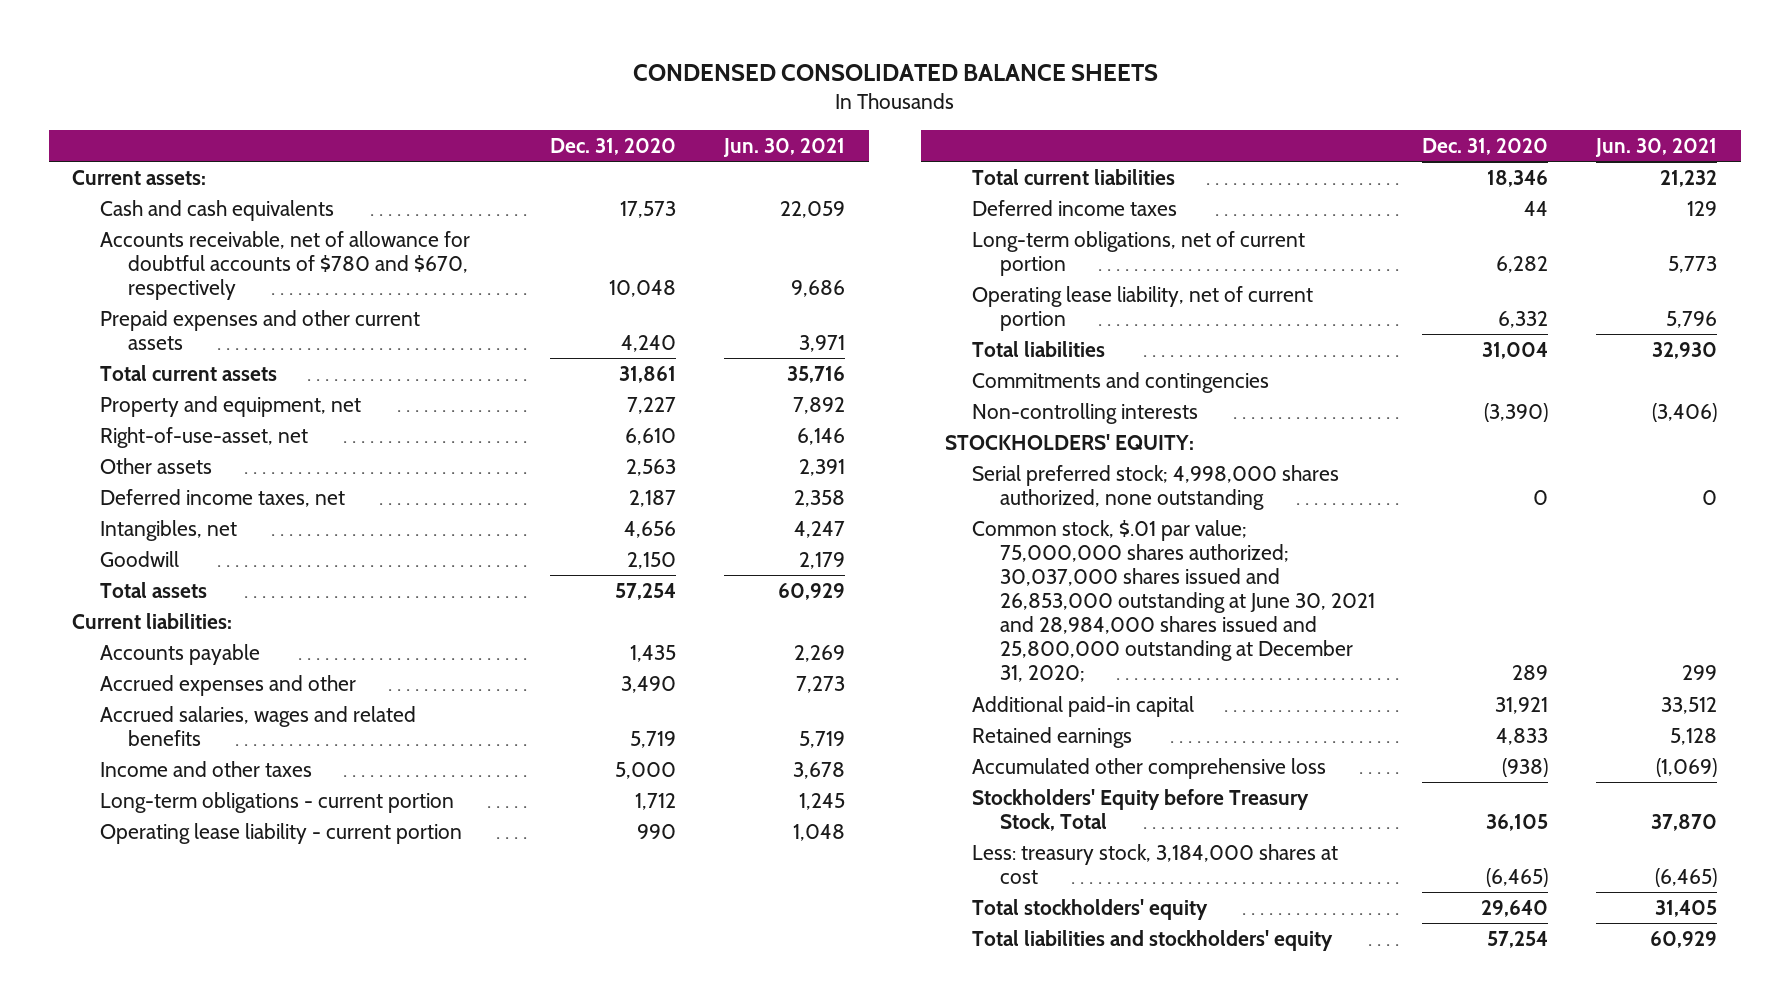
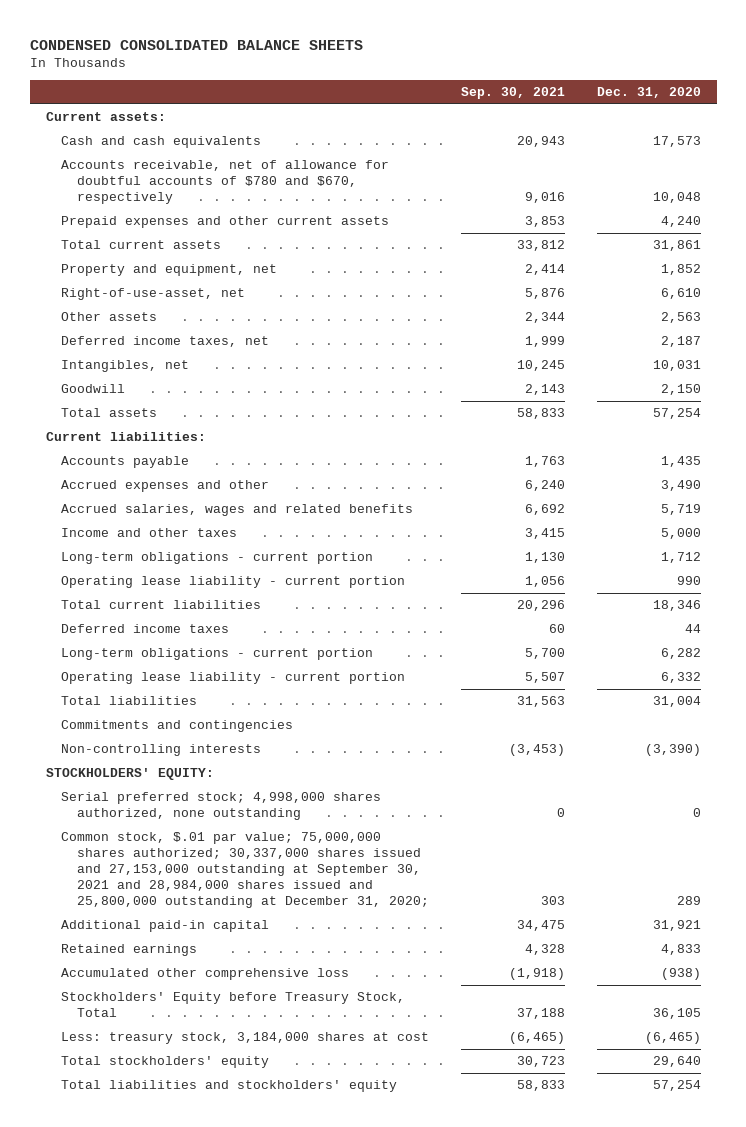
- | Dec. 31, 2020 | Jun. 30, 2021
+ | Sep. 30, 2021 | Dec. 31, 2020
- Property and equipment, net | 7,227 | 7,892
+ Property and equipment, net | 2,414 | 1,852
- Intangibles, net | 4,656 | 4,247
+ Intangibles, net | 10,245 | 10,031
- Long-term obligations, net of current portion | 6,282 | 5,773
- Operating lease liability, net of current portion | 6,332 | 5,796
+ Long-term obligations - current portion | 5,700 | 6,282
+ Operating lease liability - current portion | 5,507 | 6,332
- Common stock, $.01 par value; 75,000,000 shares authorized; 30,037,000 shares issued and 26,853,000 outstanding at June 30, 2021 and 28,984,000 shares issued and 25,800,000 outstanding at December 31, 2020; | 289 | 299
+ Common stock, $.01 par value; 75,000,000 shares authorized; 30,337,000 shares issued and 27,153,000 outstanding at September 30, 2021 and 28,984,000 shares issued and 25,800,000 outstanding at December 31, 2020; | 303 | 289

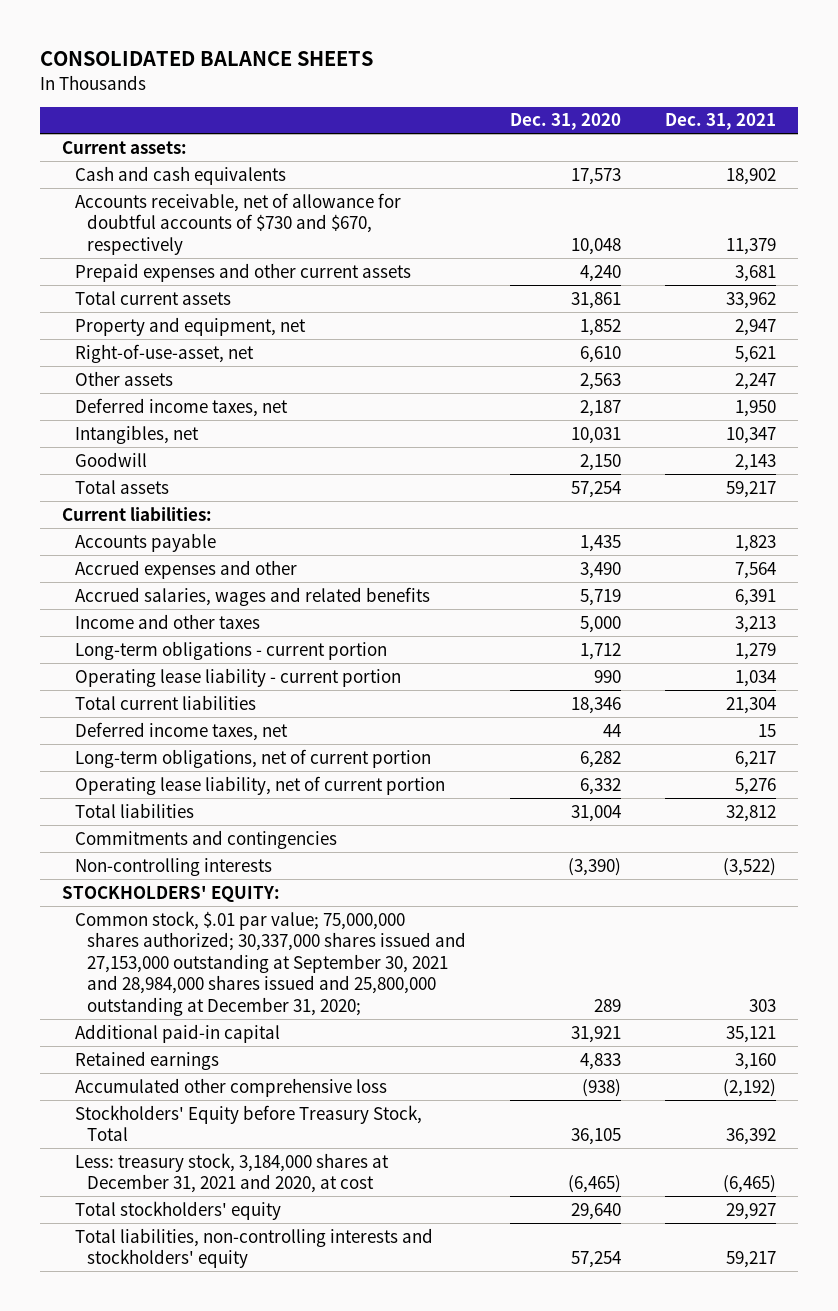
- CONDENSED CONSOLIDATED BALANCE SHEETS
+ CONSOLIDATED BALANCE SHEETS
- | Sep. 30, 2021 | Dec. 31, 2020
+ | Dec. 31, 2020 | Dec. 31, 2021
- Accounts receivable, net of allowance for doubtful accounts of $780 and $670, respectively | 9,016 | 10,048
+ Accounts receivable, net of allowance for doubtful accounts of $730 and $670, respectively | 10,048 | 11,379
- Deferred income taxes | 60 | 44
- Long-term obligations - current portion | 5,700 | 6,282
- Operating lease liability - current portion | 5,507 | 6,332
+ Deferred income taxes, net | 44 | 15
+ Long-term obligations, net of current portion | 6,282 | 6,217
+ Operating lease liability, net of current portion | 6,332 | 5,276
- Serial preferred stock; 4,998,000 shares authorized, none outstanding | 0 | 0
- Less: treasury stock, 3,184,000 shares at cost | (6,465) | (6,465)
+ Less: treasury stock, 3,184,000 shares at December 31, 2021 and 2020, at cost | (6,465) | (6,465)
- Total liabilities and stockholders' equity | 58,833 | 57,254
+ Total liabilities, non-controlling interests and stockholders' equity | 57,254 | 59,217

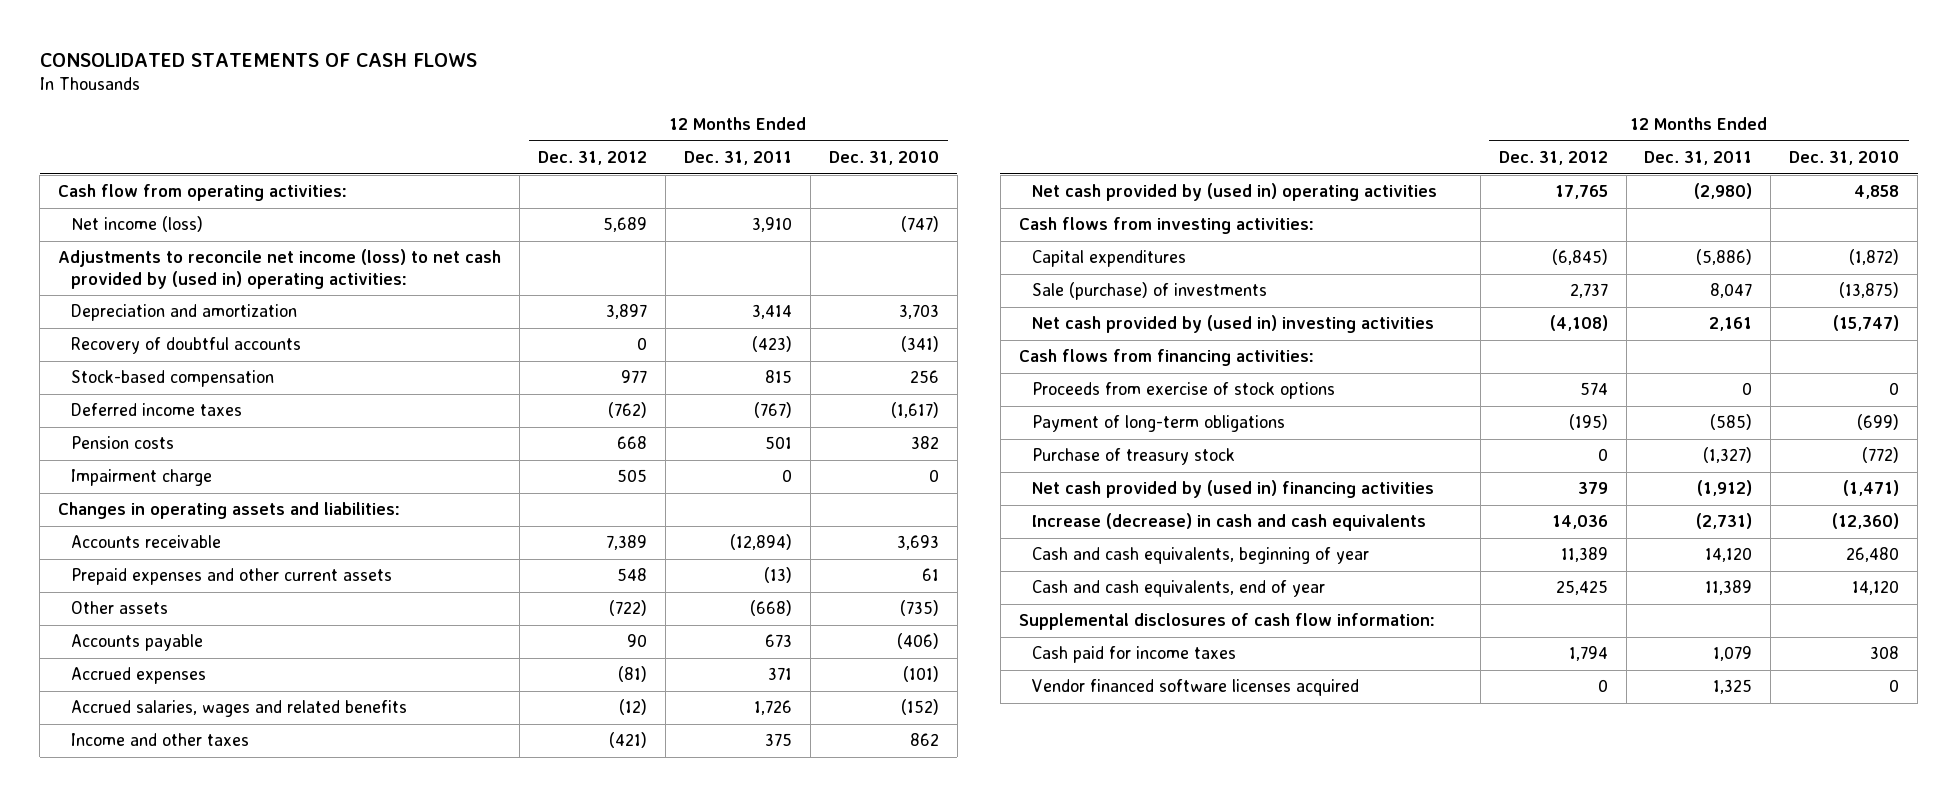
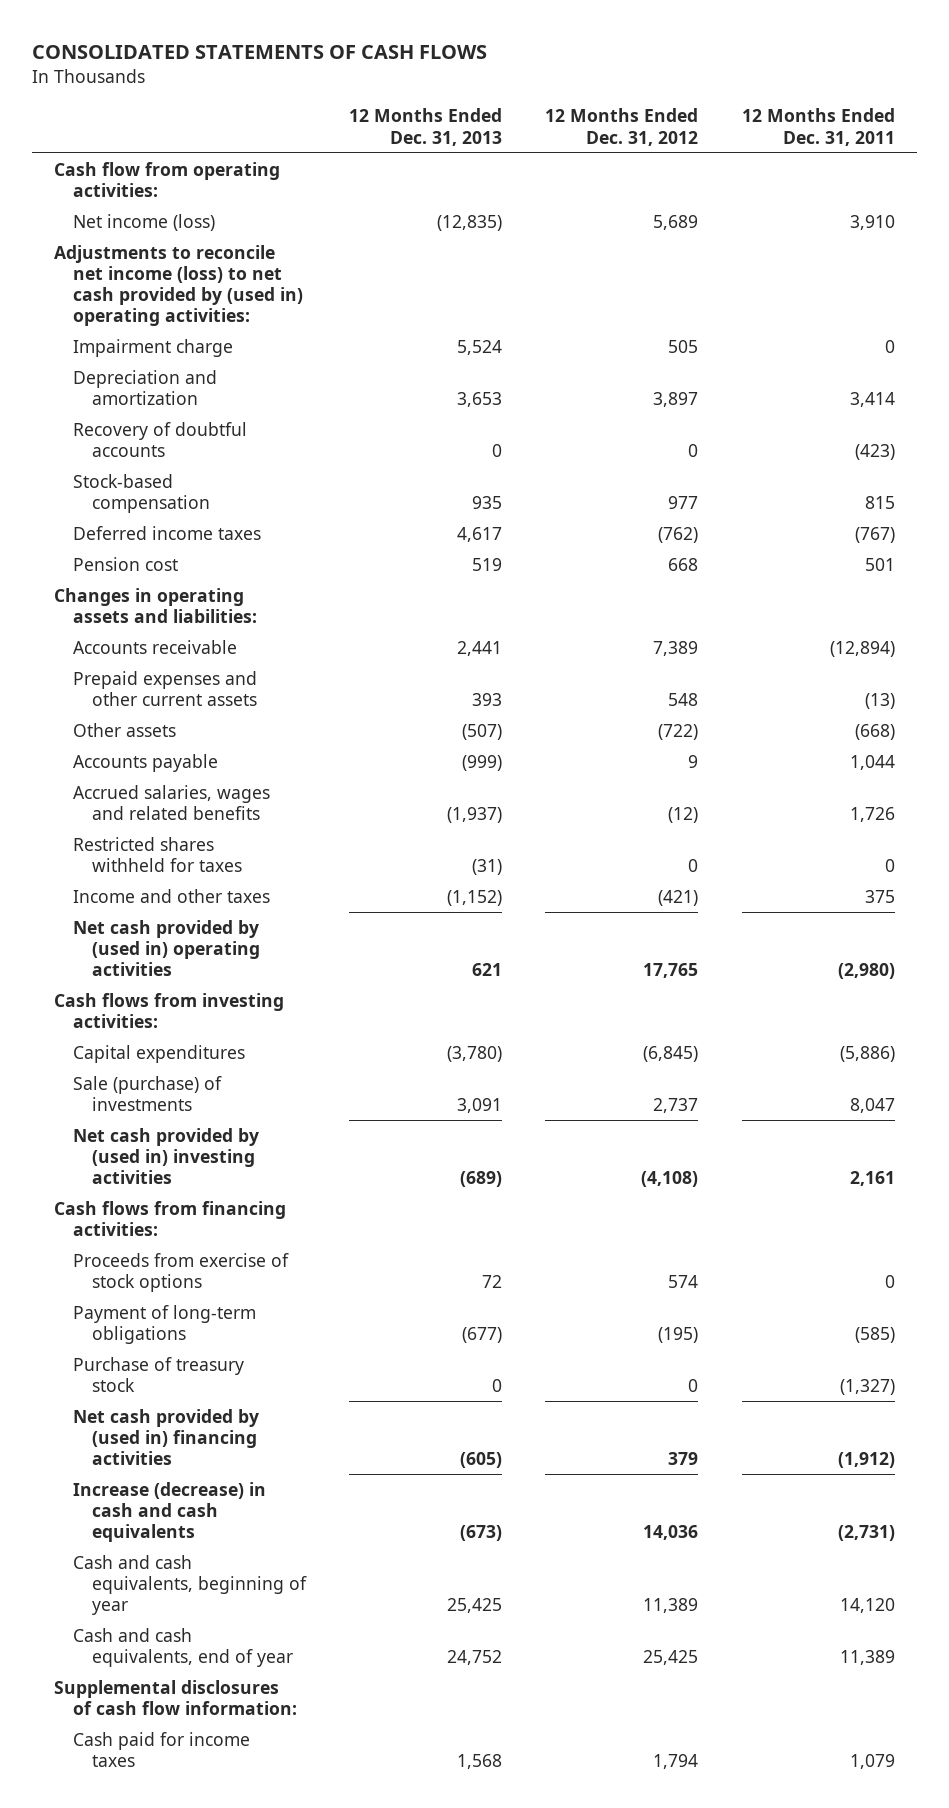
- | 12 Months Ended Dec. 31, 2012 | 12 Months Ended Dec. 31, 2011 | 12 Months Ended Dec. 31, 2010
+ | 12 Months Ended Dec. 31, 2013 | 12 Months Ended Dec. 31, 2012 | 12 Months Ended Dec. 31, 2011
moved up: Impairment charge | 5,524 | 505 | 0
- Pension costs | 668 | 501 | 382
+ Pension cost | 519 | 668 | 501
- Accounts payable | 90 | 673 | (406)
- Accrued expenses | (81) | 371 | (101)
+ Accounts payable | (999) | 9 | 1,044
+ Restricted shares withheld for taxes | (31) | 0 | 0
- Vendor financed software licenses acquired | 0 | 1,325 | 0

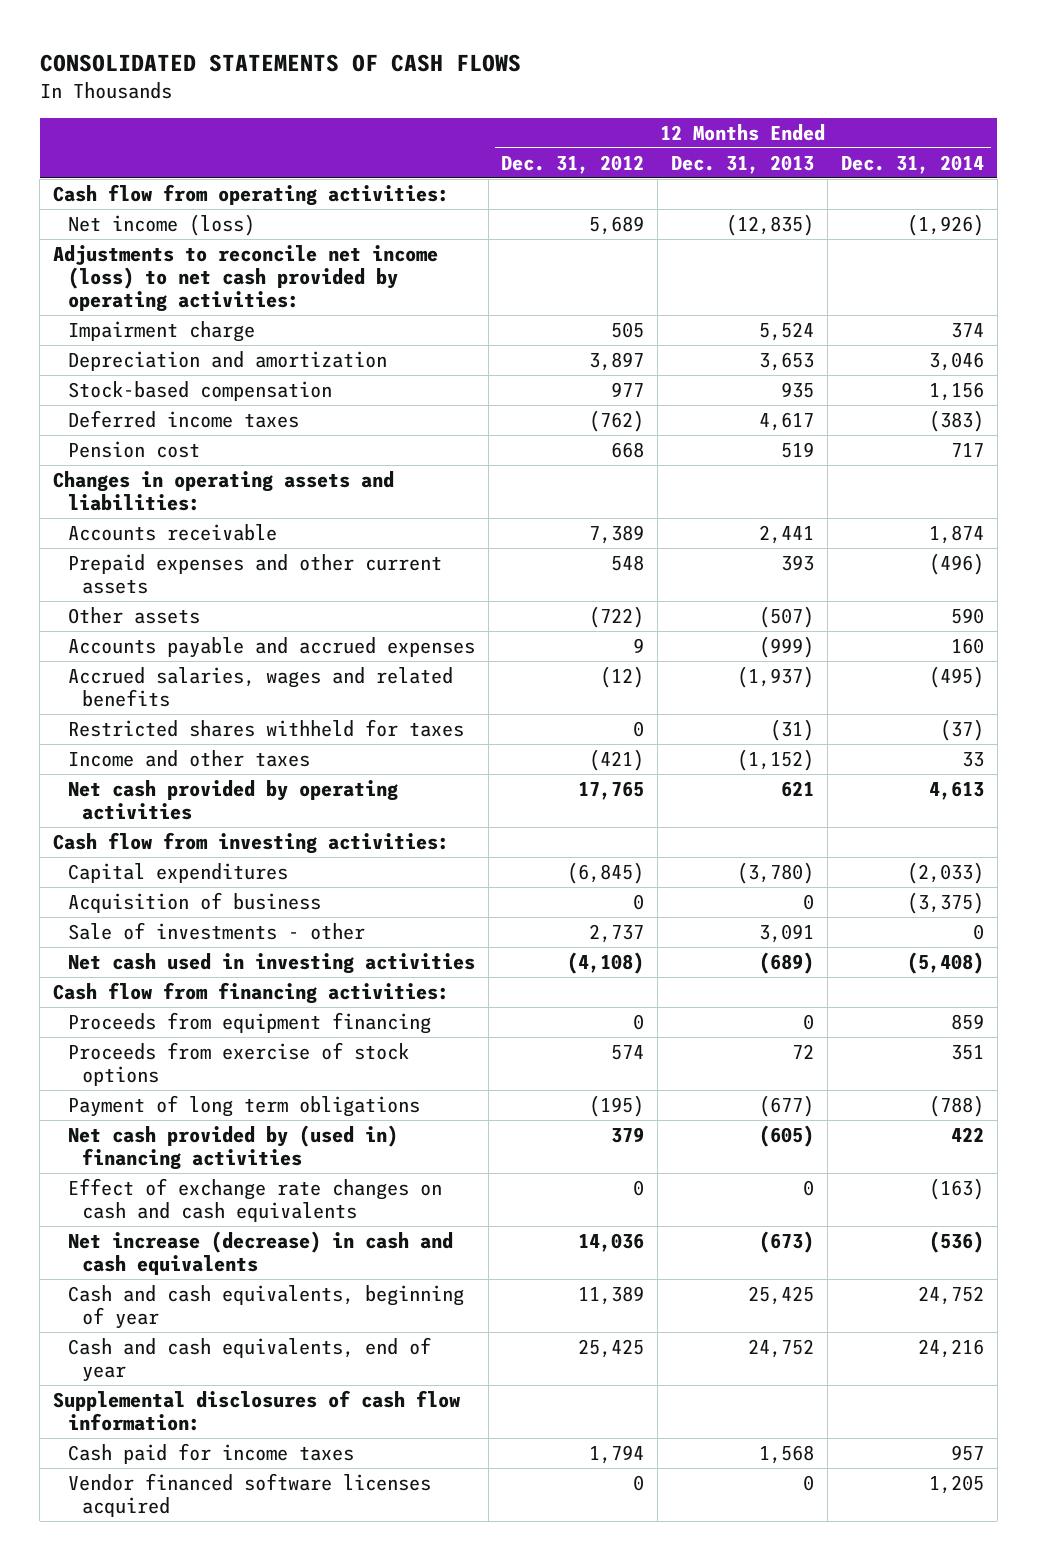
- | 12 Months Ended Dec. 31, 2013 | 12 Months Ended Dec. 31, 2012 | 12 Months Ended Dec. 31, 2011
+ | 12 Months Ended Dec. 31, 2012 | 12 Months Ended Dec. 31, 2013 | 12 Months Ended Dec. 31, 2014
- Adjustments to reconcile net income (loss) to net cash provided by (used in) operating activities:
+ Adjustments to reconcile net income (loss) to net cash provided by operating activities:
- Recovery of doubtful accounts | 0 | 0 | (423)
- Accounts payable | (999) | 9 | 1,044
+ Accounts payable and accrued expenses | 9 | (999) | 160
- Net cash provided by (used in) operating activities | 621 | 17,765 | (2,980)
- Cash flows from investing activities:
+ Net cash provided by operating activities | 17,765 | 621 | 4,613
+ Cash flow from investing activities:
- Sale (purchase) of investments | 3,091 | 2,737 | 8,047
- Net cash provided by (used in) investing activities | (689) | (4,108) | 2,161
- Cash flows from financing activities:
+ Acquisition of business | 0 | 0 | (3,375)
+ Sale of investments - other | 2,737 | 3,091 | 0
+ Net cash used in investing activities | (4,108) | (689) | (5,408)
+ Cash flow from financing activities:
+ Proceeds from equipment financing | 0 | 0 | 859
- Payment of long-term obligations | (677) | (195) | (585)
- Purchase of treasury stock | 0 | 0 | (1,327)
+ Payment of long term obligations | (195) | (677) | (788)
- Increase (decrease) in cash and cash equivalents | (673) | 14,036 | (2,731)
+ Effect of exchange rate changes on cash and cash equivalents | 0 | 0 | (163)
+ Net increase (decrease) in cash and cash equivalents | 14,036 | (673) | (536)
+ Vendor financed software licenses acquired | 0 | 0 | 1,205

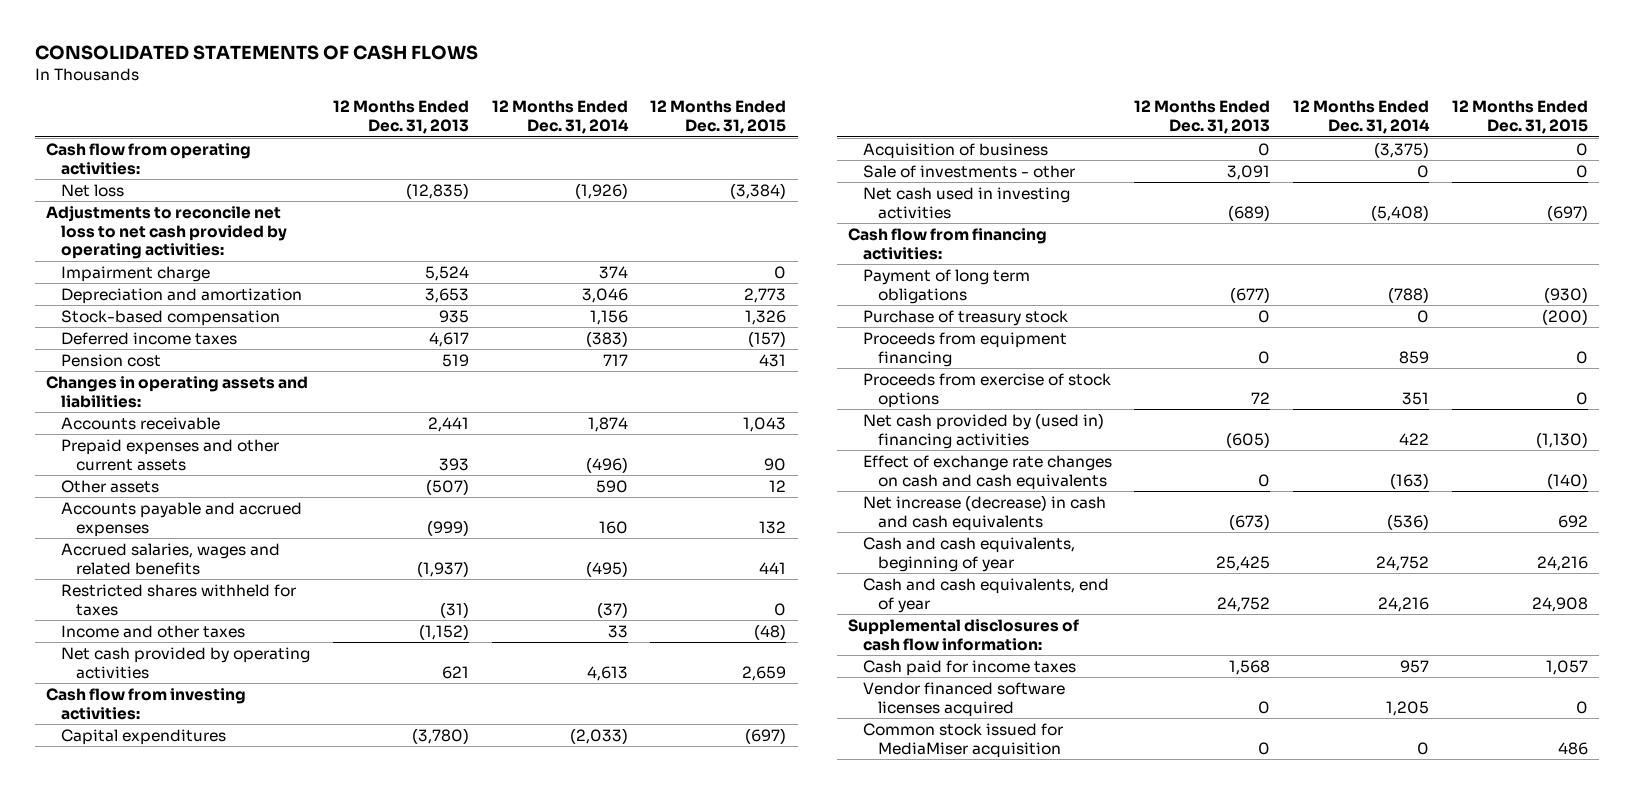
- | 12 Months Ended Dec. 31, 2012 | 12 Months Ended Dec. 31, 2013 | 12 Months Ended Dec. 31, 2014
+ | 12 Months Ended Dec. 31, 2013 | 12 Months Ended Dec. 31, 2014 | 12 Months Ended Dec. 31, 2015
- Net income (loss) | 5,689 | (12,835) | (1,926)
- Adjustments to reconcile net income (loss) to net cash provided by operating activities:
+ Net loss | (12,835) | (1,926) | (3,384)
+ Adjustments to reconcile net loss to net cash provided by operating activities:
moved up: Payment of long term obligations | (677) | (788) | (930)
+ Purchase of treasury stock | 0 | 0 | (200)
+ Common stock issued for MediaMiser acquisition | 0 | 0 | 486

